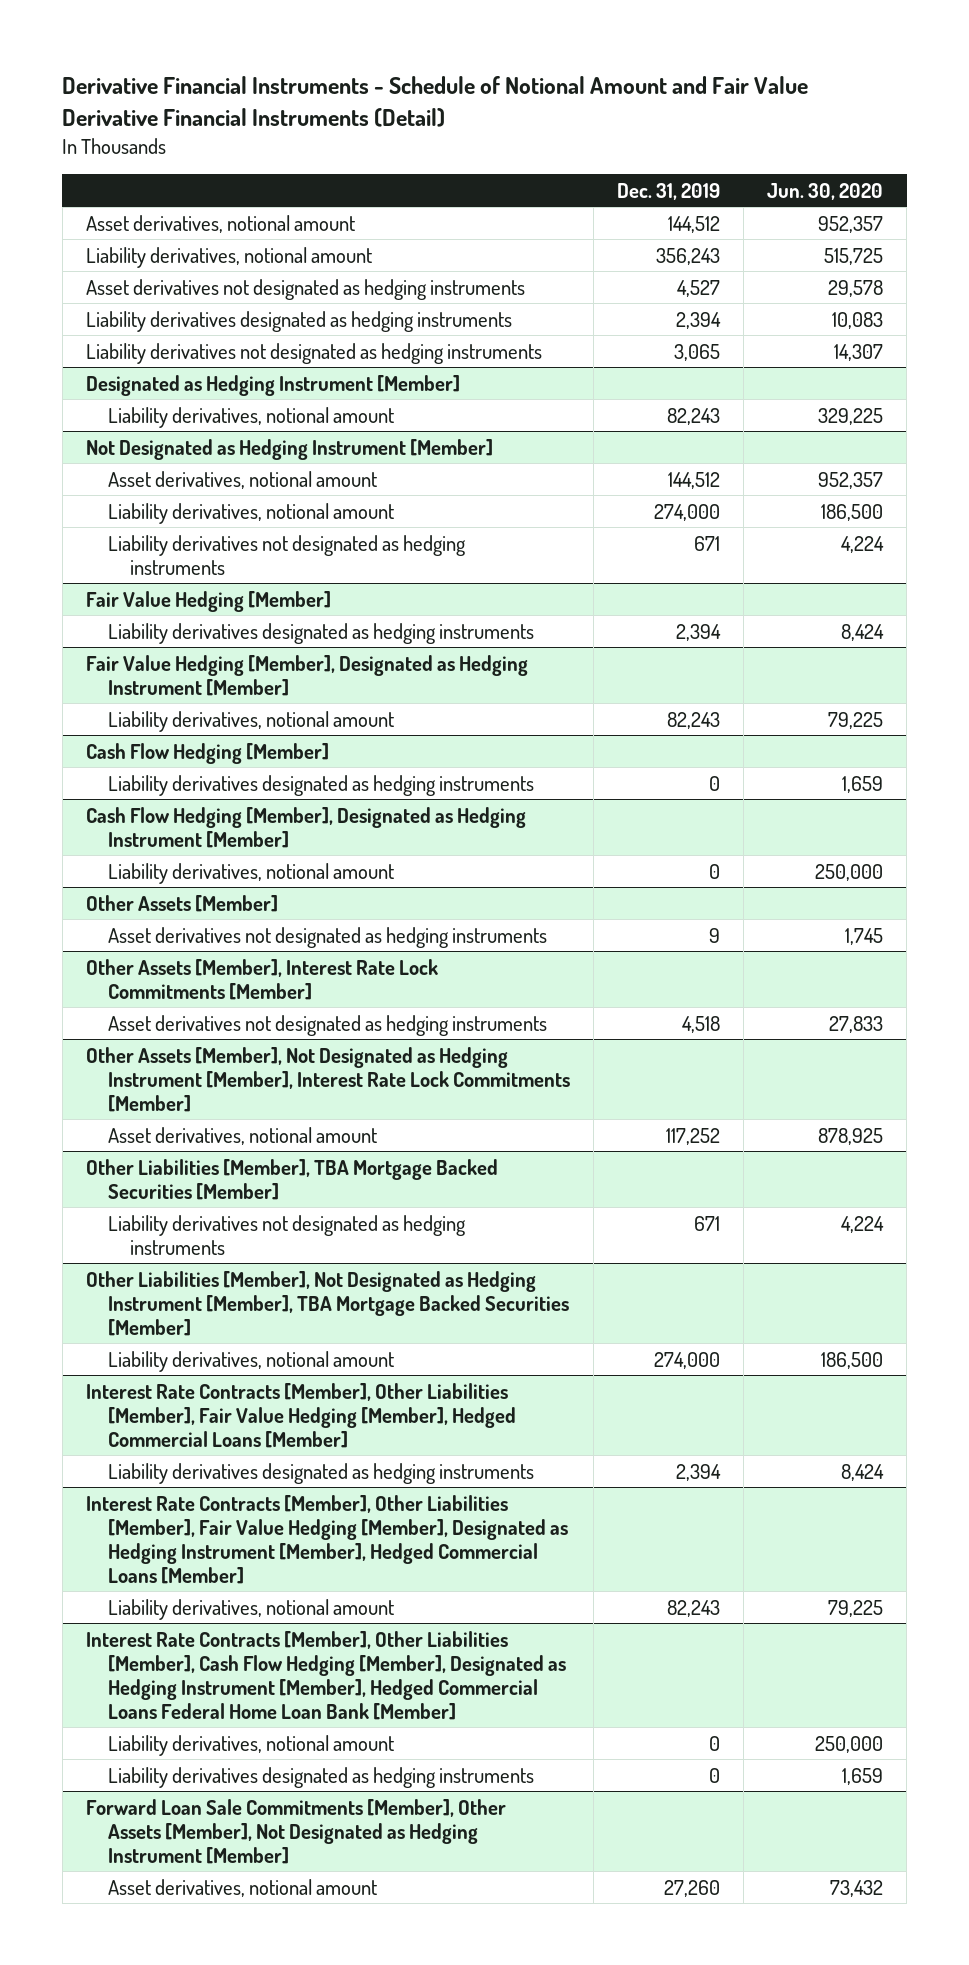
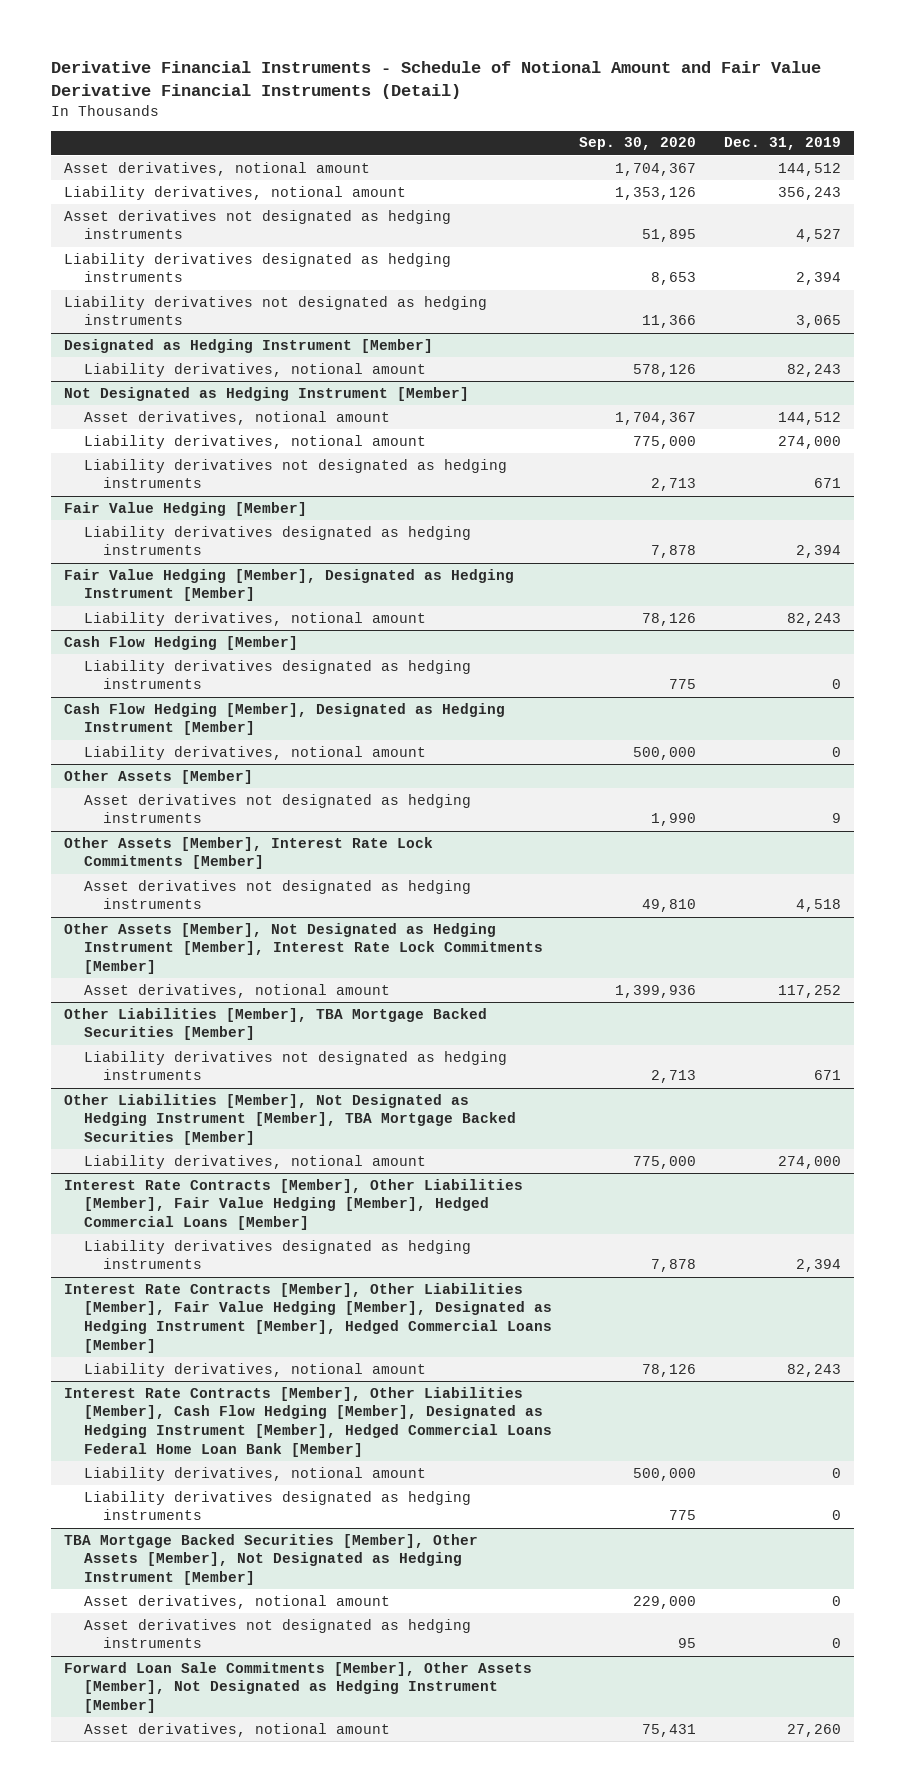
- | Dec. 31, 2019 | Jun. 30, 2020
+ | Sep. 30, 2020 | Dec. 31, 2019
+ TBA Mortgage Backed Securities [Member], Other Assets [Member], Not Designated as Hedging Instrument [Member]
+ Asset derivatives, notional amount | 229,000 | 0
+ Asset derivatives not designated as hedging instruments | 95 | 0

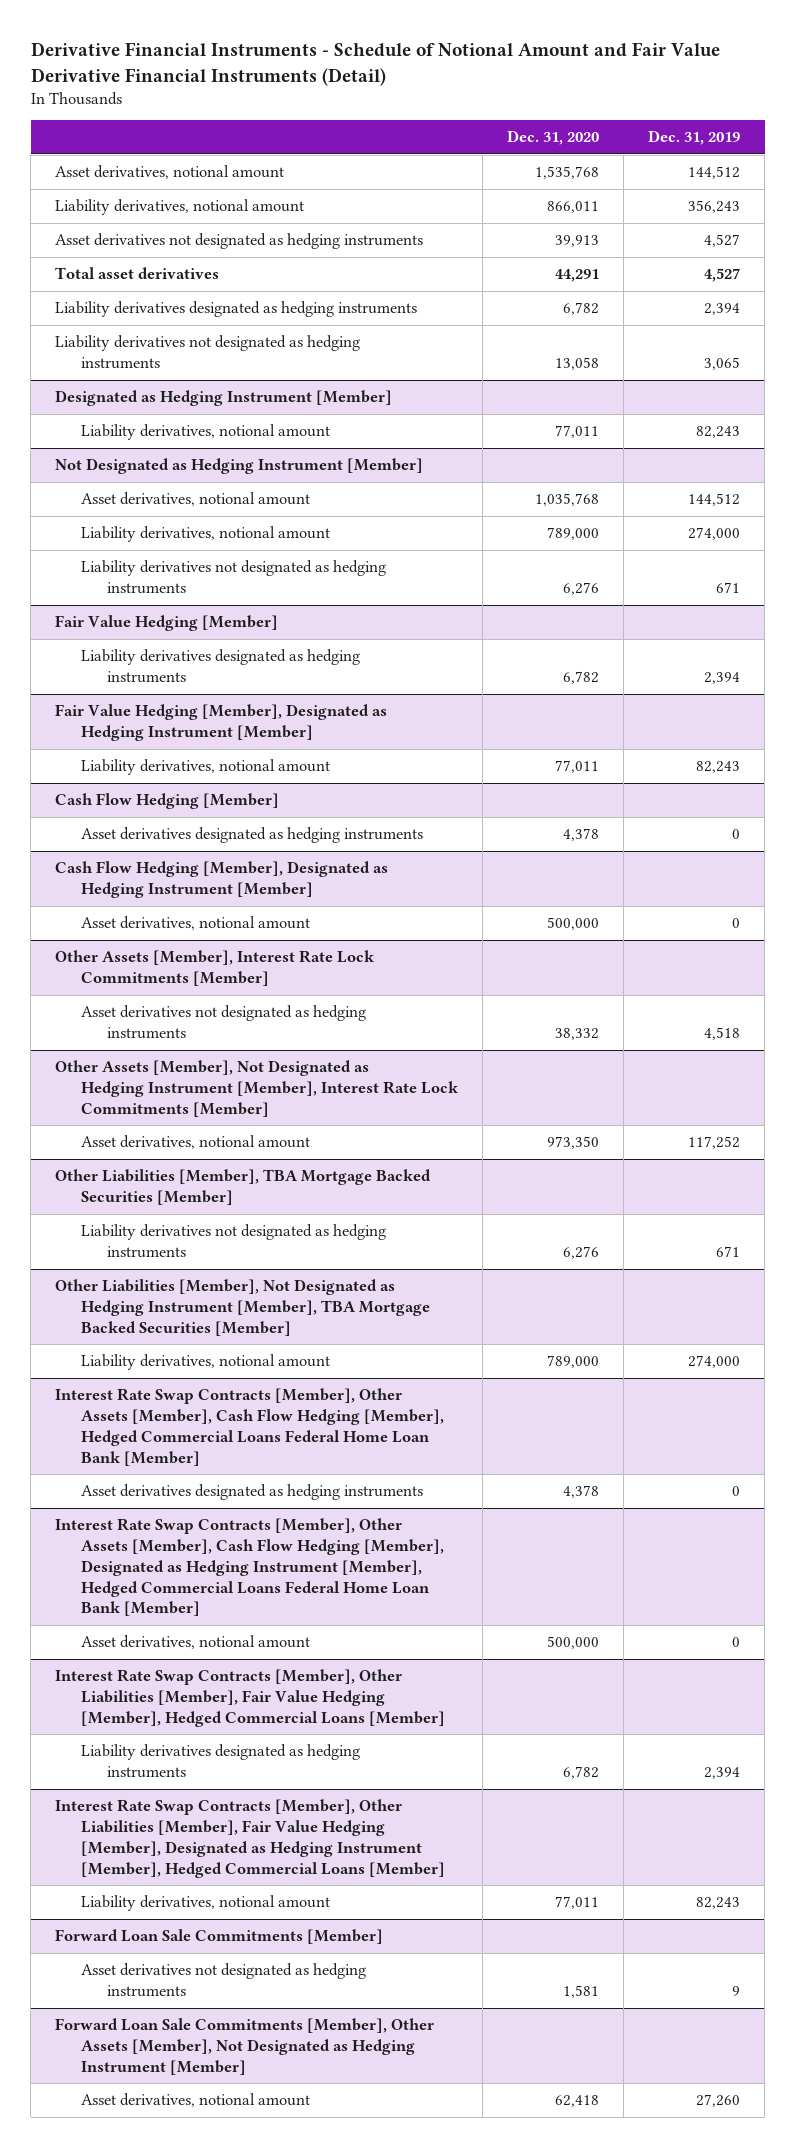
- | Sep. 30, 2020 | Dec. 31, 2019
+ | Dec. 31, 2020 | Dec. 31, 2019
+ Total asset derivatives | 44,291 | 4,527
@ Cash Flow Hedging [Member]
- Liability derivatives designated as hedging instruments | 775 | 0
+ Asset derivatives designated as hedging instruments | 4,378 | 0
@ Cash Flow Hedging [Member], Designated as Hedging Instrument [Member]
- Liability derivatives, notional amount | 500,000 | 0
- Other Assets [Member]
- Asset derivatives not designated as hedging instruments | 1,990 | 9
@ Cash Flow Hedging [Member], Designated as Hedging Instrument [Member]
+ Asset derivatives, notional amount | 500,000 | 0
- Interest Rate Contracts [Member], Other Liabilities [Member], Fair Value Hedging [Member], Hedged Commercial Loans [Member]
+ Interest Rate Swap Contracts [Member], Other Assets [Member], Cash Flow Hedging [Member], Hedged Commercial Loans Federal Home Loan Bank [Member]
+ Asset derivatives designated as hedging instruments | 4,378 | 0
+ Interest Rate Swap Contracts [Member], Other Assets [Member], Cash Flow Hedging [Member], Designated as Hedging Instrument [Member], Hedged Commercial Loans Federal Home Loan Bank [Member]
+ Asset derivatives, notional amount | 500,000 | 0
+ Interest Rate Swap Contracts [Member], Other Liabilities [Member], Fair Value Hedging [Member], Hedged Commercial Loans [Member]
- Interest Rate Contracts [Member], Other Liabilities [Member], Fair Value Hedging [Member], Designated as Hedging Instrument [Member], Hedged Commercial Loans [Member]
+ Interest Rate Swap Contracts [Member], Other Liabilities [Member], Fair Value Hedging [Member], Designated as Hedging Instrument [Member], Hedged Commercial Loans [Member]
- Interest Rate Contracts [Member], Other Liabilities [Member], Cash Flow Hedging [Member], Designated as Hedging Instrument [Member], Hedged Commercial Loans Federal Home Loan Bank [Member]
- Liability derivatives, notional amount | 500,000 | 0
- Liability derivatives designated as hedging instruments | 775 | 0
- TBA Mortgage Backed Securities [Member], Other Assets [Member], Not Designated as Hedging Instrument [Member]
- Asset derivatives, notional amount | 229,000 | 0
- Asset derivatives not designated as hedging instruments | 95 | 0
+ Forward Loan Sale Commitments [Member]
+ Asset derivatives not designated as hedging instruments | 1,581 | 9

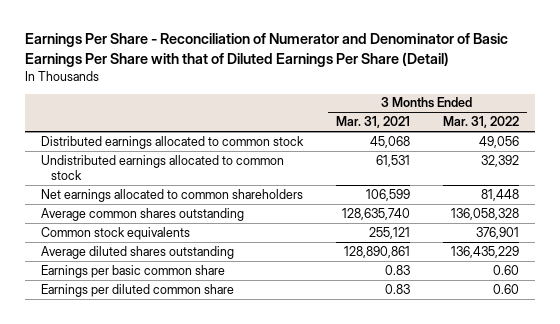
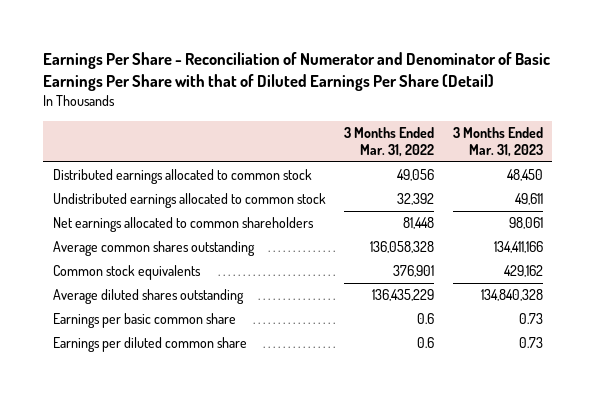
- | 3 Months Ended Mar. 31, 2021 | 3 Months Ended Mar. 31, 2022
+ | 3 Months Ended Mar. 31, 2022 | 3 Months Ended Mar. 31, 2023
- Earnings per basic common share | 0.83 | 0.60
- Earnings per diluted common share | 0.83 | 0.60
+ Earnings per basic common share | 0.6 | 0.73
+ Earnings per diluted common share | 0.6 | 0.73

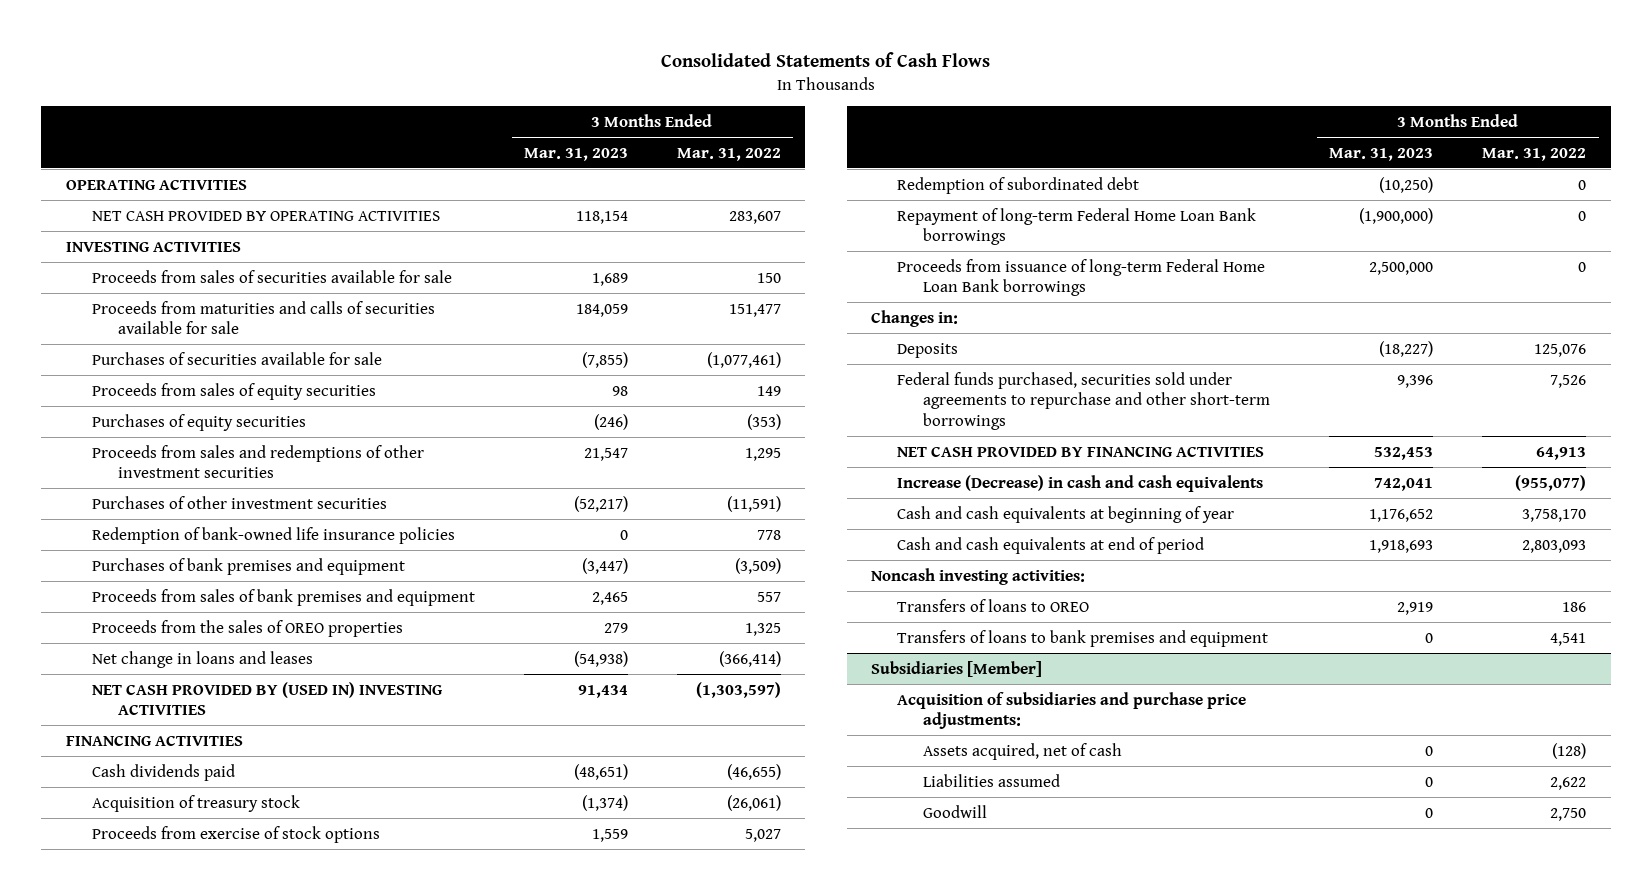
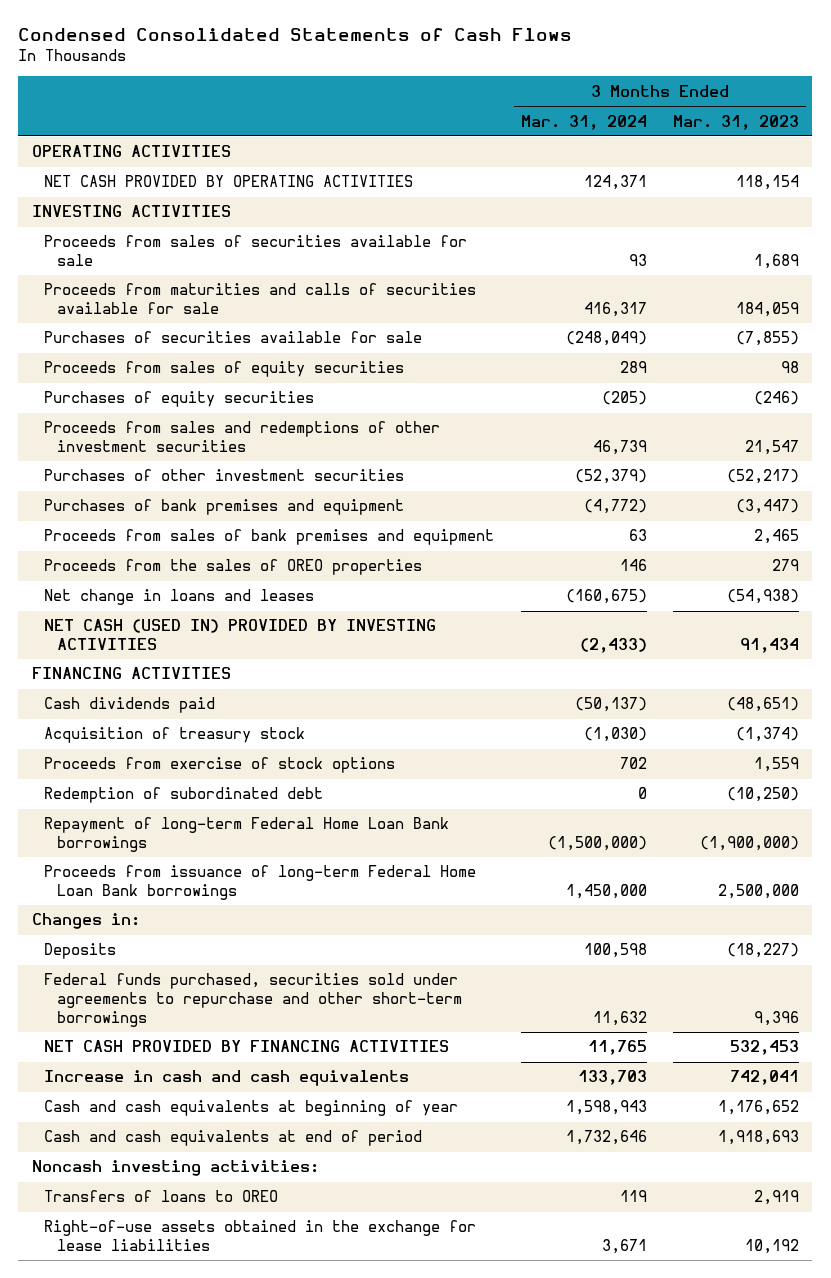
- Consolidated Statements of Cash Flows
+ Condensed Consolidated Statements of Cash Flows
- | 3 Months Ended Mar. 31, 2023 | 3 Months Ended Mar. 31, 2022
+ | 3 Months Ended Mar. 31, 2024 | 3 Months Ended Mar. 31, 2023
- Redemption of bank-owned life insurance policies | 0 | 778
- NET CASH PROVIDED BY (USED IN) INVESTING ACTIVITIES | 91,434 | (1,303,597)
+ NET CASH (USED IN) PROVIDED BY INVESTING ACTIVITIES | (2,433) | 91,434
- Increase (Decrease) in cash and cash equivalents | 742,041 | (955,077)
+ Increase in cash and cash equivalents | 133,703 | 742,041
- Transfers of loans to bank premises and equipment | 0 | 4,541
- Subsidiaries [Member]
- Acquisition of subsidiaries and purchase price adjustments:
- Assets acquired, net of cash | 0 | (128)
- Liabilities assumed | 0 | 2,622
- Goodwill | 0 | 2,750
+ Right-of-use assets obtained in the exchange for lease liabilities | 3,671 | 10,192

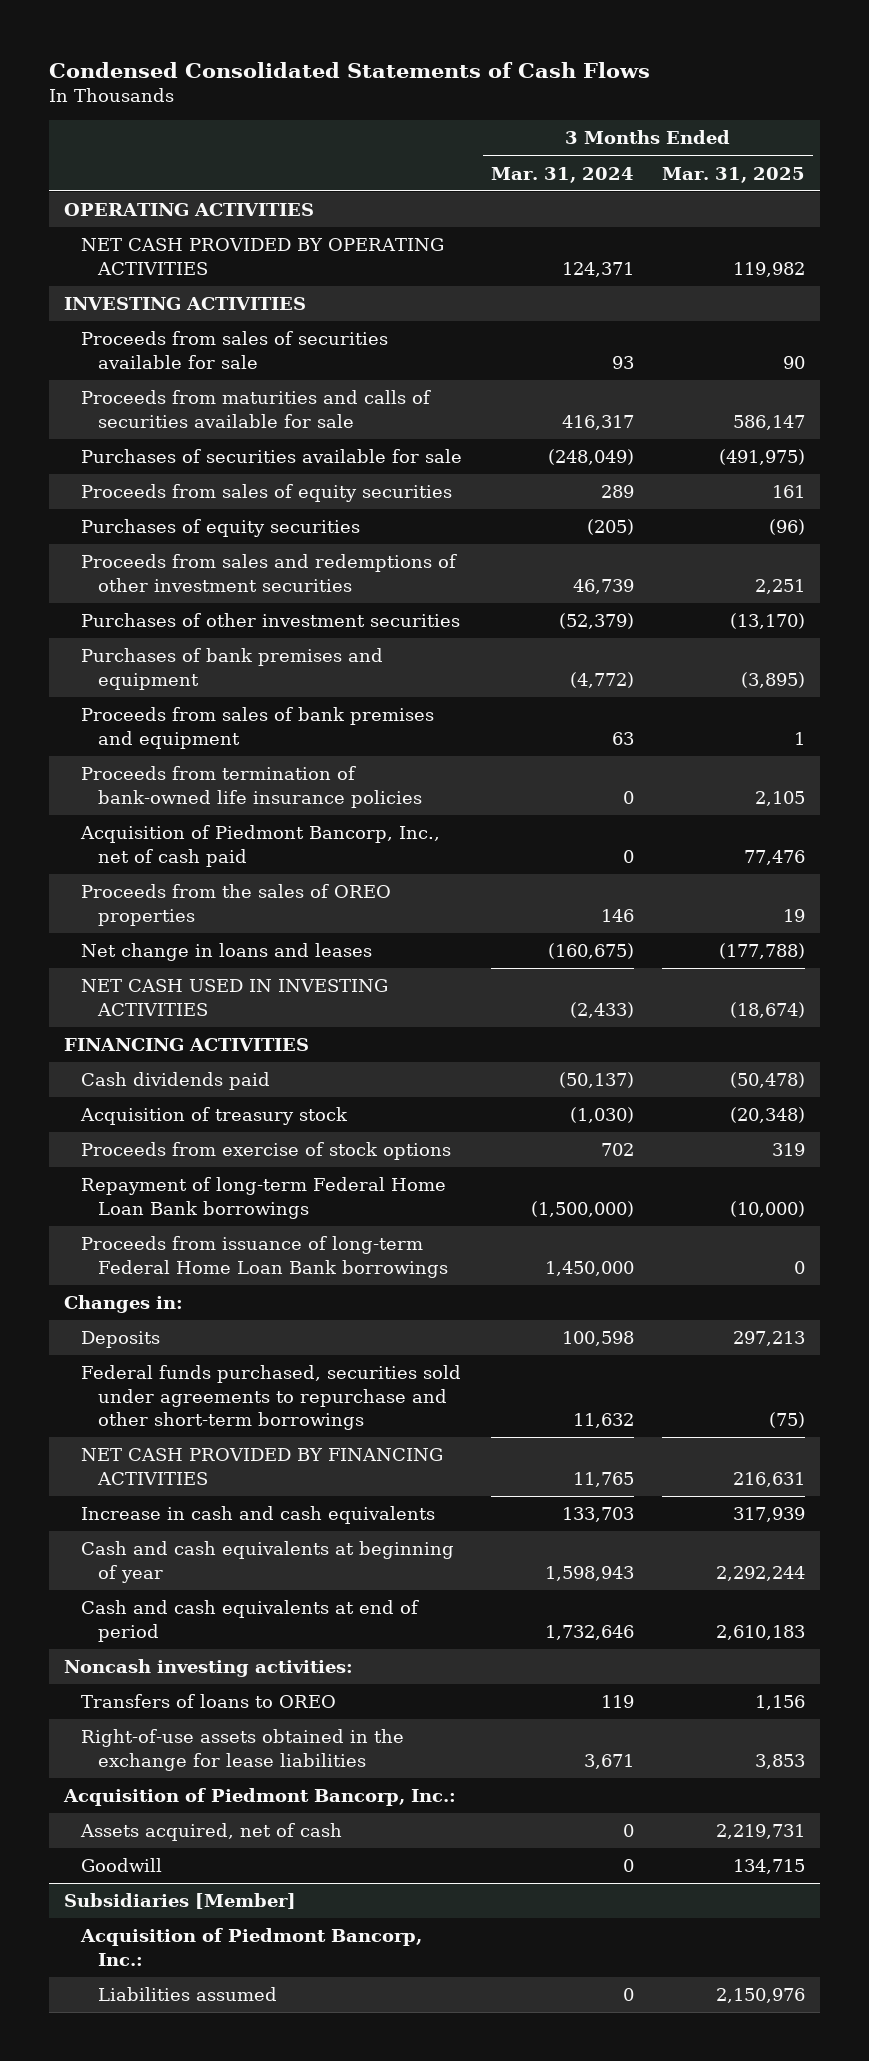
- | 3 Months Ended Mar. 31, 2024 | 3 Months Ended Mar. 31, 2023
+ | 3 Months Ended Mar. 31, 2024 | 3 Months Ended Mar. 31, 2025
+ Proceeds from termination of bank-owned life insurance policies | 0 | 2,105
+ Acquisition of Piedmont Bancorp, Inc., net of cash paid | 0 | 77,476
- NET CASH (USED IN) PROVIDED BY INVESTING ACTIVITIES | (2,433) | 91,434
+ NET CASH USED IN INVESTING ACTIVITIES | (2,433) | (18,674)
- Redemption of subordinated debt | 0 | (10,250)
+ Acquisition of Piedmont Bancorp, Inc.:
+ Assets acquired, net of cash | 0 | 2,219,731
+ Goodwill | 0 | 134,715
+ Subsidiaries [Member]
+ Acquisition of Piedmont Bancorp, Inc.:
+ Liabilities assumed | 0 | 2,150,976

